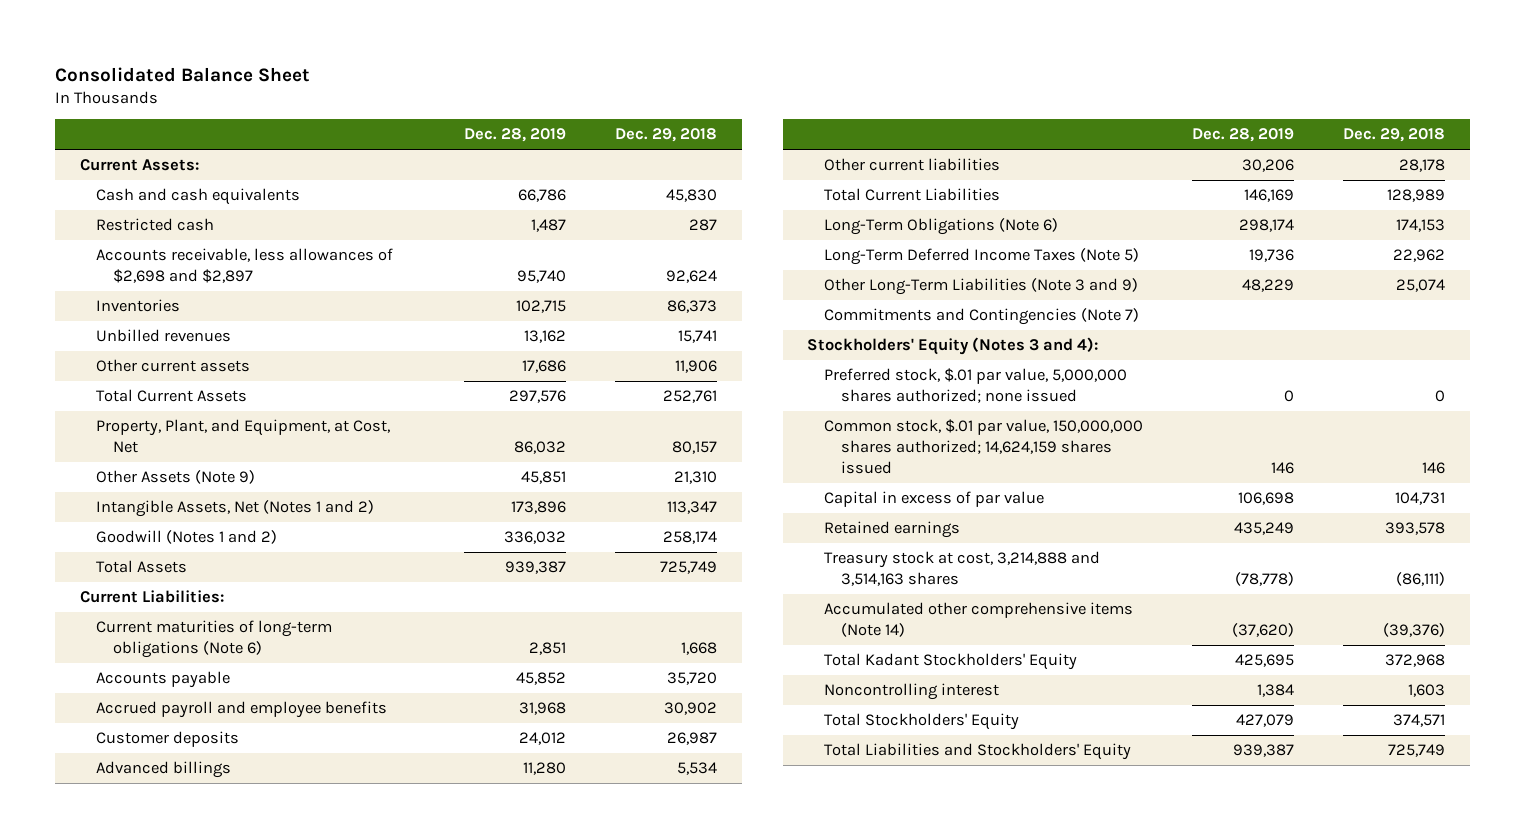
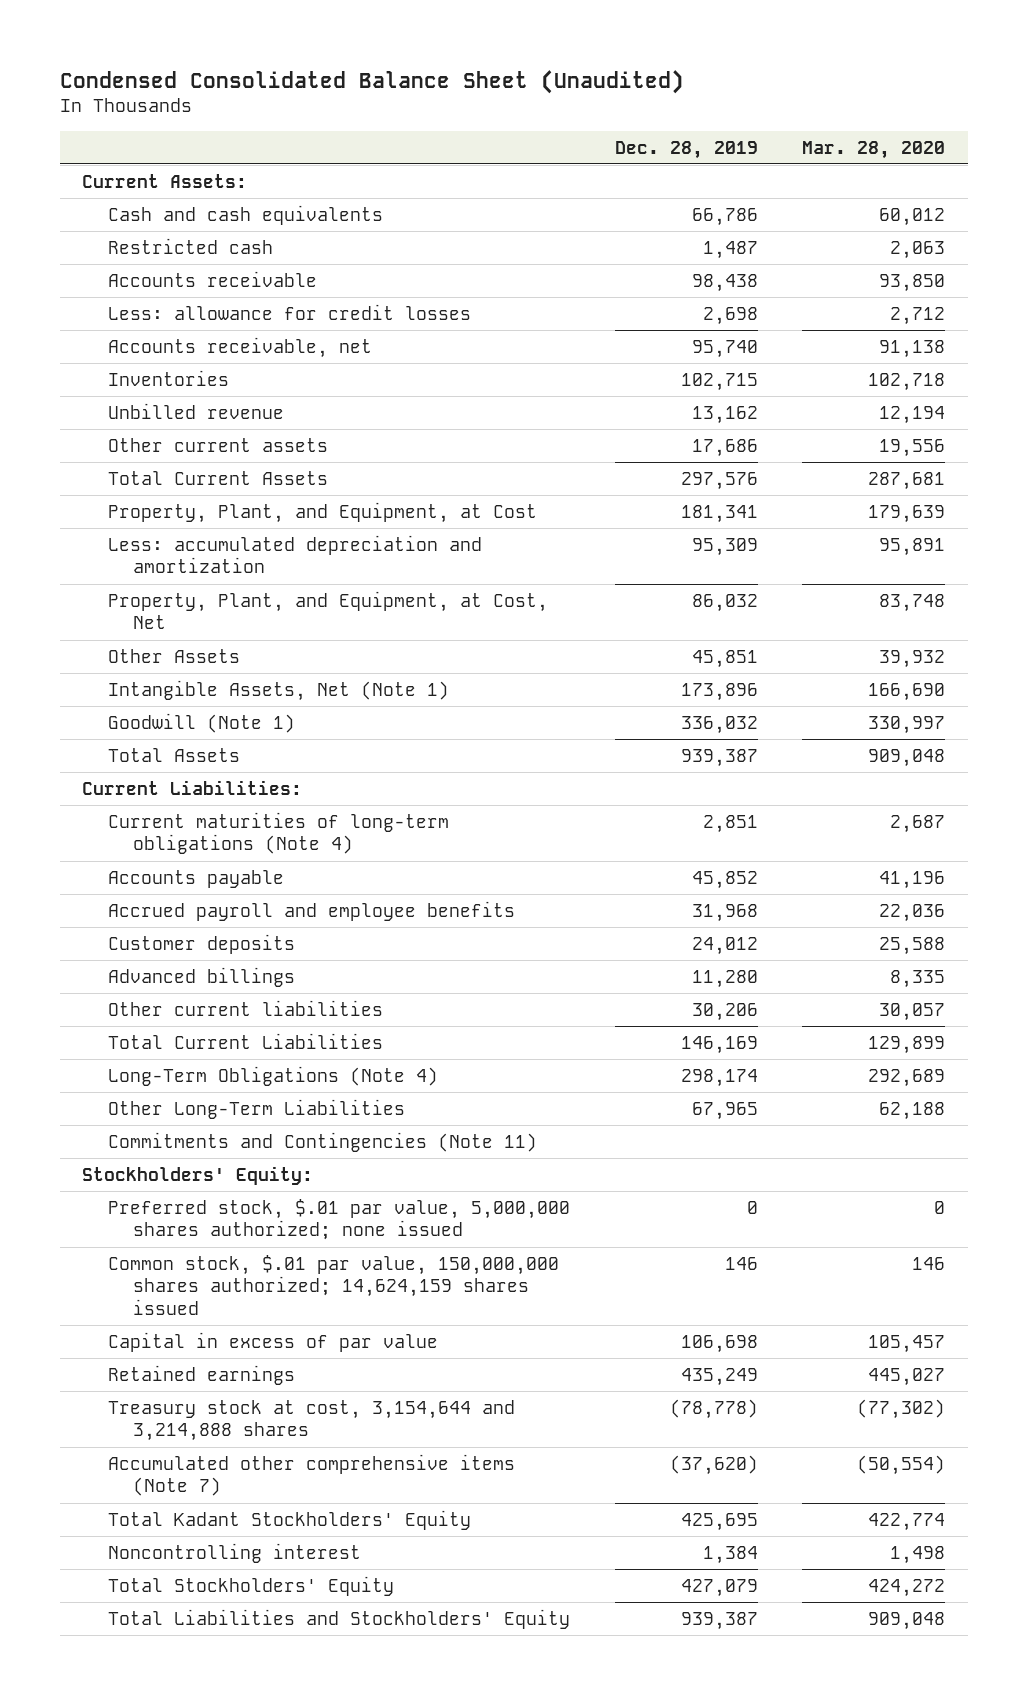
- Consolidated Balance Sheet
+ Condensed Consolidated Balance Sheet (Unaudited)
- | Dec. 28, 2019 | Dec. 29, 2018
+ | Dec. 28, 2019 | Mar. 28, 2020
- Accounts receivable, less allowances of $2,698 and $2,897 | 95,740 | 92,624
+ Accounts receivable | 98,438 | 93,850
+ Less: allowance for credit losses | 2,698 | 2,712
+ Accounts receivable, net | 95,740 | 91,138
- Unbilled revenues | 13,162 | 15,741
+ Unbilled revenue | 13,162 | 12,194
+ Property, Plant, and Equipment, at Cost | 181,341 | 179,639
+ Less: accumulated depreciation and amortization | 95,309 | 95,891
- Other Assets (Note 9) | 45,851 | 21,310
- Intangible Assets, Net (Notes 1 and 2) | 173,896 | 113,347
- Goodwill (Notes 1 and 2) | 336,032 | 258,174
+ Other Assets | 45,851 | 39,932
+ Intangible Assets, Net (Note 1) | 173,896 | 166,690
+ Goodwill (Note 1) | 336,032 | 330,997
- Current maturities of long-term obligations (Note 6) | 2,851 | 1,668
+ Current maturities of long-term obligations (Note 4) | 2,851 | 2,687
- Long-Term Obligations (Note 6) | 298,174 | 174,153
- Long-Term Deferred Income Taxes (Note 5) | 19,736 | 22,962
- Other Long-Term Liabilities (Note 3 and 9) | 48,229 | 25,074
- Commitments and Contingencies (Note 7)
- Stockholders' Equity (Notes 3 and 4):
+ Long-Term Obligations (Note 4) | 298,174 | 292,689
+ Other Long-Term Liabilities | 67,965 | 62,188
+ Commitments and Contingencies (Note 11)
+ Stockholders' Equity:
- Treasury stock at cost, 3,214,888 and 3,514,163 shares | (78,778) | (86,111)
- Accumulated other comprehensive items (Note 14) | (37,620) | (39,376)
+ Treasury stock at cost, 3,154,644 and 3,214,888 shares | (78,778) | (77,302)
+ Accumulated other comprehensive items (Note 7) | (37,620) | (50,554)

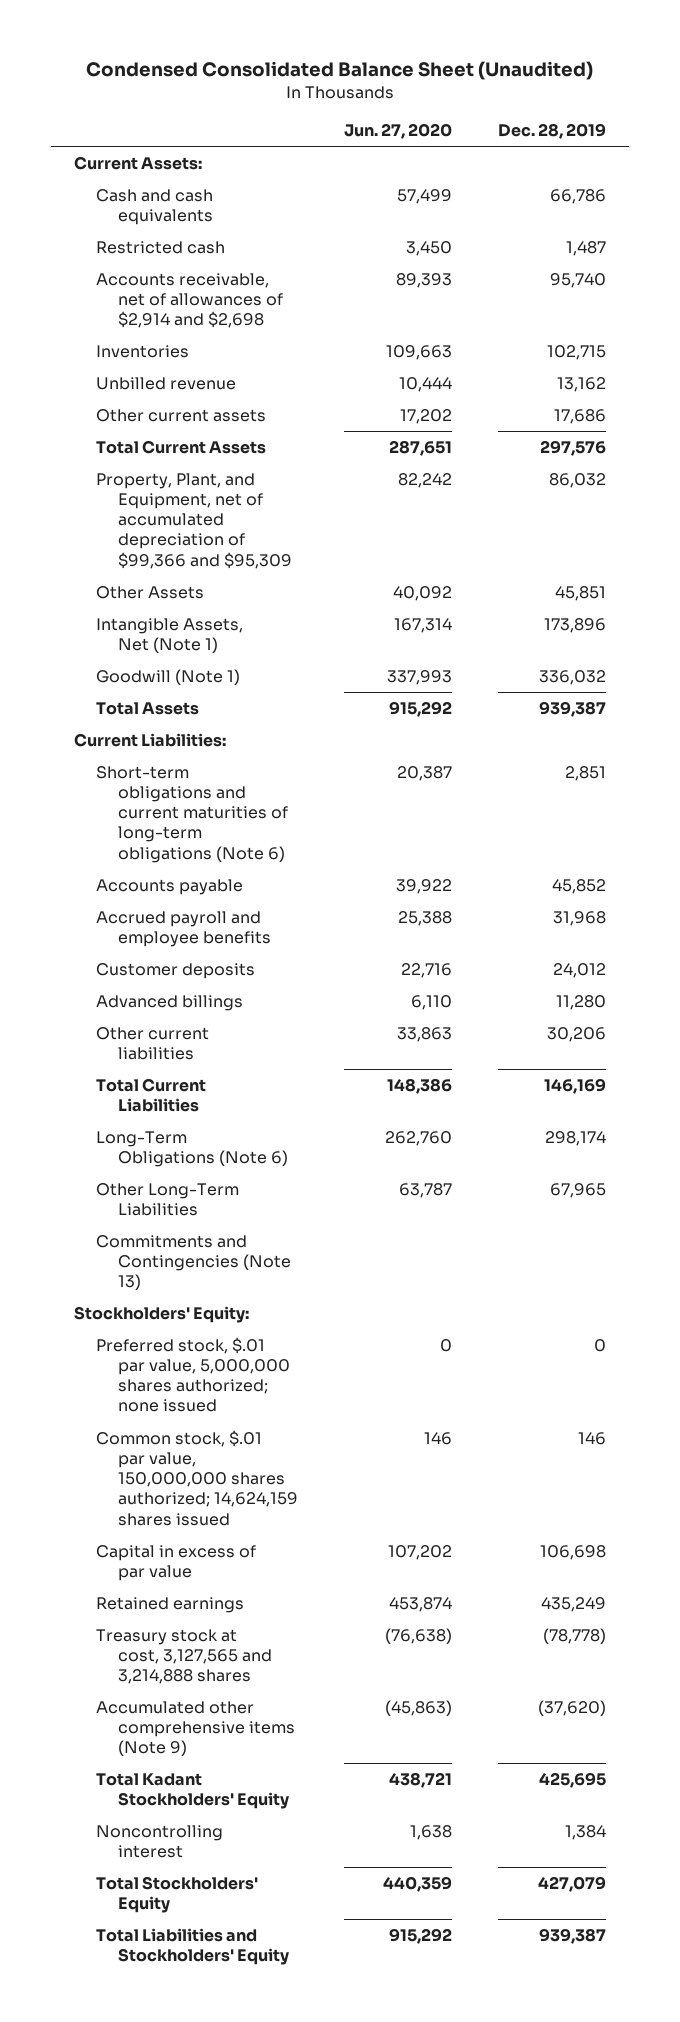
- | Dec. 28, 2019 | Mar. 28, 2020
+ | Jun. 27, 2020 | Dec. 28, 2019
- Accounts receivable | 98,438 | 93,850
- Less: allowance for credit losses | 2,698 | 2,712
- Accounts receivable, net | 95,740 | 91,138
+ Accounts receivable, net of allowances of $2,914 and $2,698 | 89,393 | 95,740
- Property, Plant, and Equipment, at Cost | 181,341 | 179,639
- Less: accumulated depreciation and amortization | 95,309 | 95,891
- Property, Plant, and Equipment, at Cost, Net | 86,032 | 83,748
+ Property, Plant, and Equipment, net of accumulated depreciation of $99,366 and $95,309 | 82,242 | 86,032
- Current maturities of long-term obligations (Note 4) | 2,851 | 2,687
+ Short-term obligations and current maturities of long-term obligations (Note 6) | 20,387 | 2,851
- Long-Term Obligations (Note 4) | 298,174 | 292,689
+ Long-Term Obligations (Note 6) | 262,760 | 298,174
- Commitments and Contingencies (Note 11)
+ Commitments and Contingencies (Note 13)
- Treasury stock at cost, 3,154,644 and 3,214,888 shares | (78,778) | (77,302)
- Accumulated other comprehensive items (Note 7) | (37,620) | (50,554)
+ Treasury stock at cost, 3,127,565 and 3,214,888 shares | (76,638) | (78,778)
+ Accumulated other comprehensive items (Note 9) | (45,863) | (37,620)

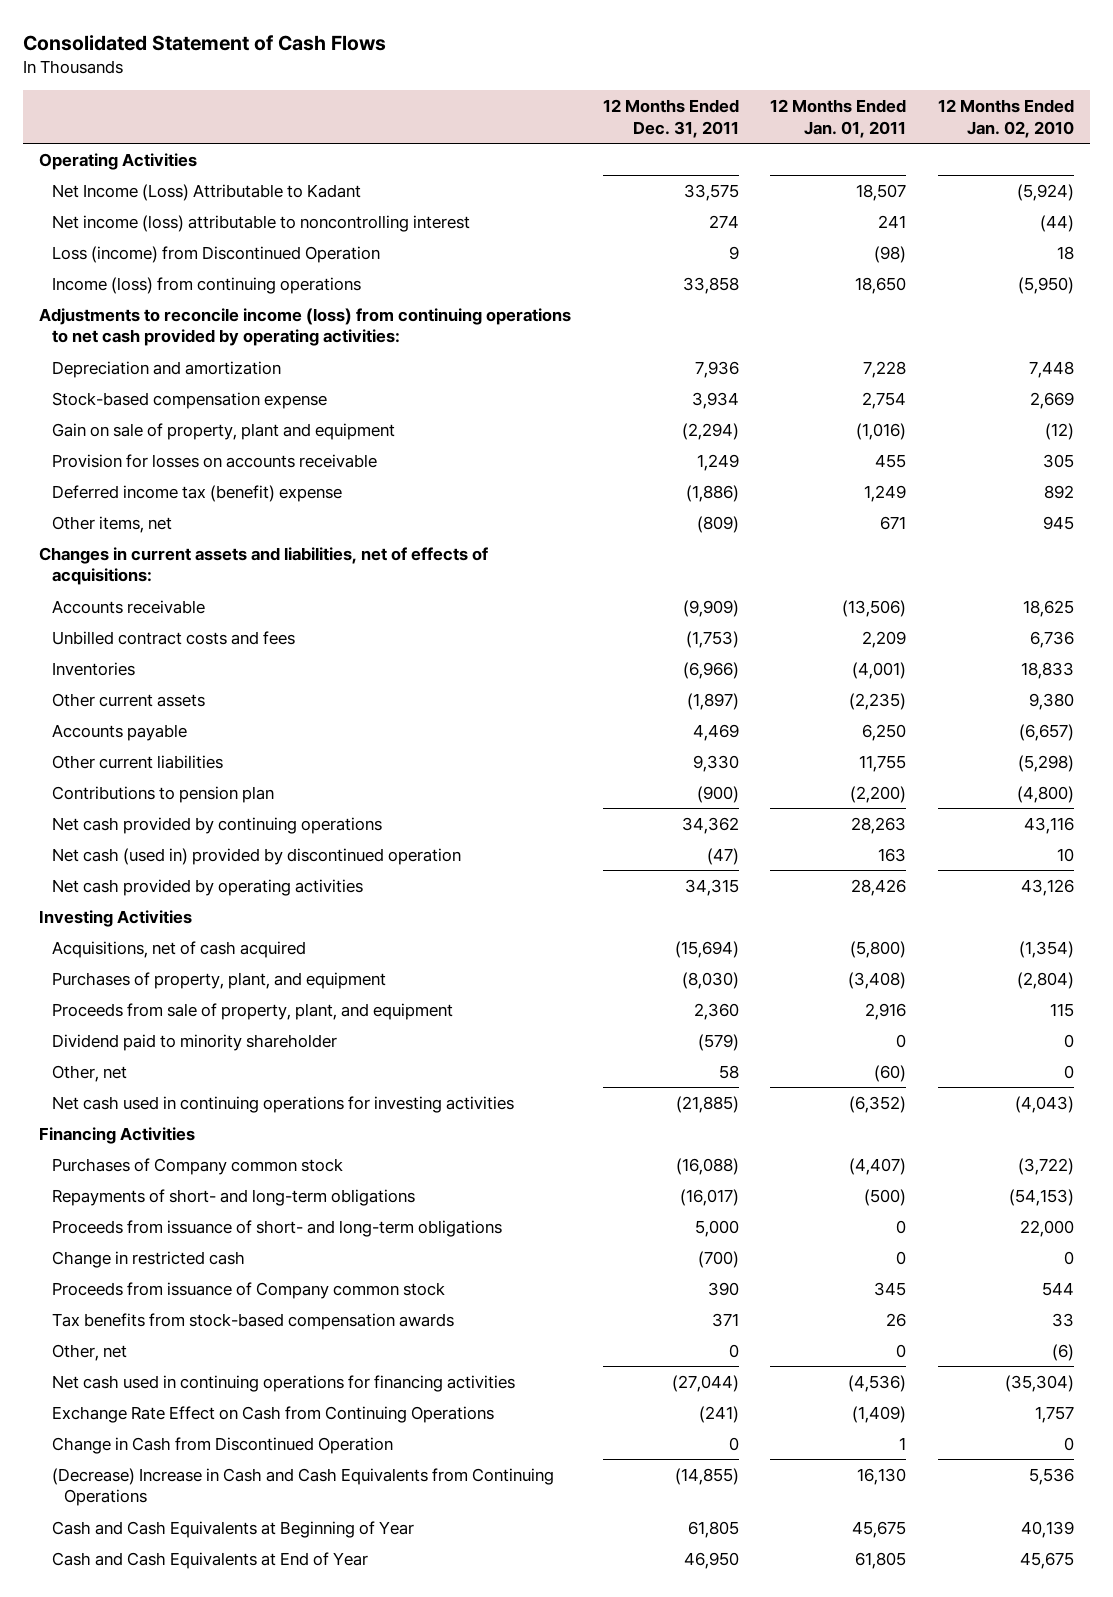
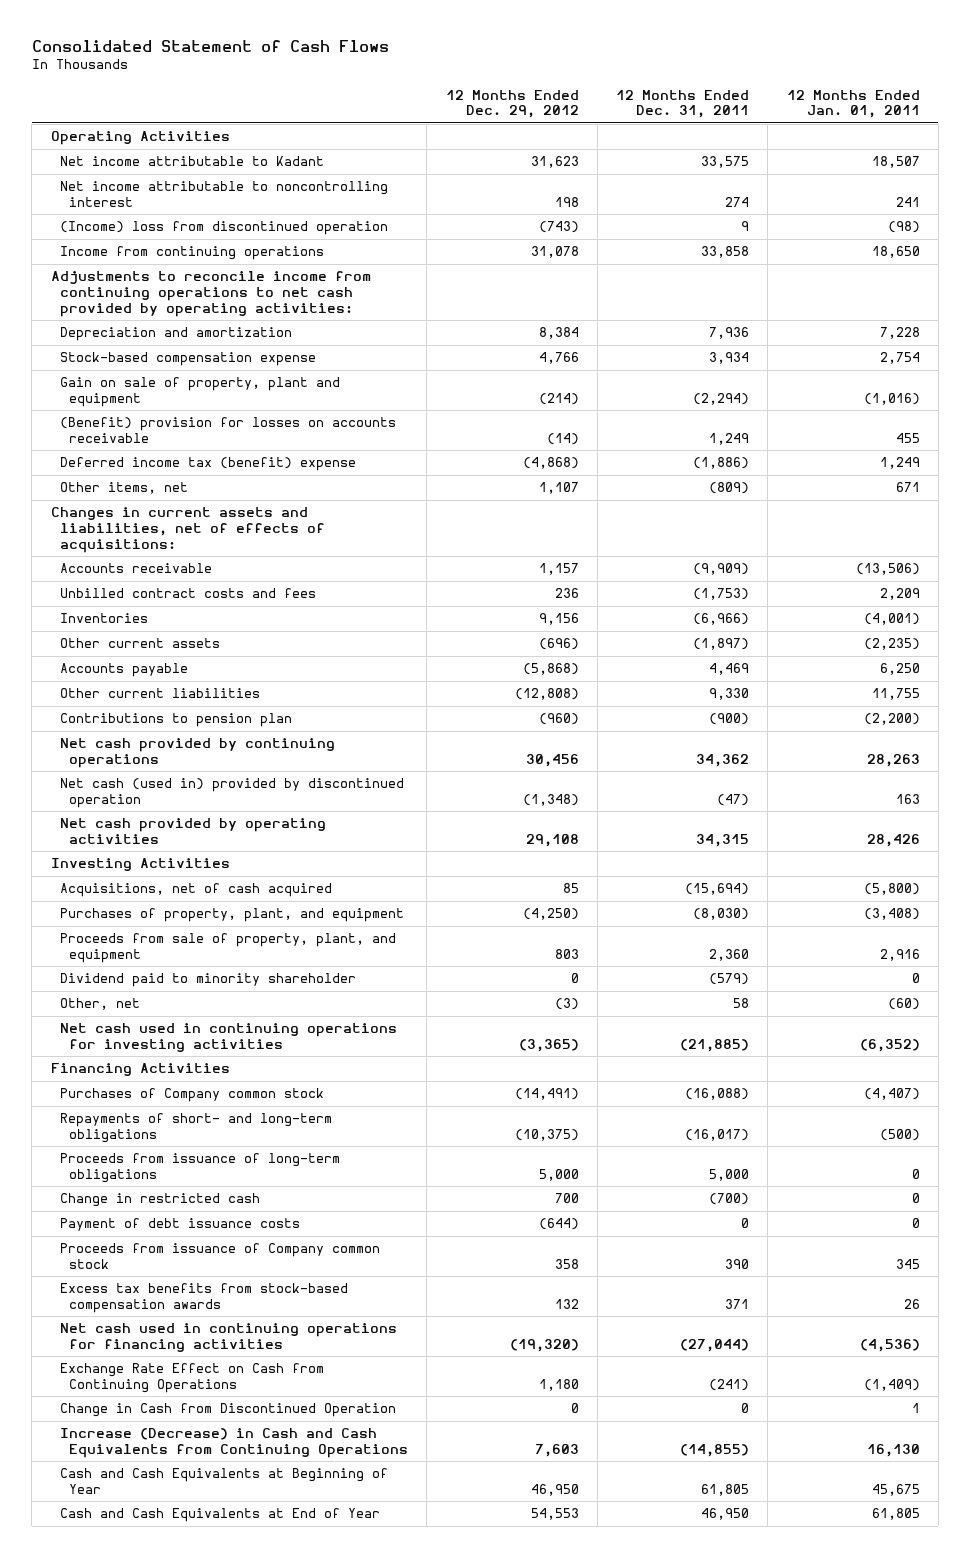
- | 12 Months Ended Dec. 31, 2011 | 12 Months Ended Jan. 01, 2011 | 12 Months Ended Jan. 02, 2010
+ | 12 Months Ended Dec. 29, 2012 | 12 Months Ended Dec. 31, 2011 | 12 Months Ended Jan. 01, 2011
- Net Income (Loss) Attributable to Kadant | 33,575 | 18,507 | (5,924)
- Net income (loss) attributable to noncontrolling interest | 274 | 241 | (44)
- Loss (income) from Discontinued Operation | 9 | (98) | 18
- Income (loss) from continuing operations | 33,858 | 18,650 | (5,950)
- Adjustments to reconcile income (loss) from continuing operations to net cash provided by operating activities:
+ Net income attributable to Kadant | 31,623 | 33,575 | 18,507
+ Net income attributable to noncontrolling interest | 198 | 274 | 241
+ (Income) loss from discontinued operation | (743) | 9 | (98)
+ Income from continuing operations | 31,078 | 33,858 | 18,650
+ Adjustments to reconcile income from continuing operations to net cash provided by operating activities:
- Provision for losses on accounts receivable | 1,249 | 455 | 305
+ (Benefit) provision for losses on accounts receivable | (14) | 1,249 | 455
- Proceeds from issuance of short- and long-term obligations | 5,000 | 0 | 22,000
+ Proceeds from issuance of long-term obligations | 5,000 | 5,000 | 0
+ Payment of debt issuance costs | (644) | 0 | 0
- Tax benefits from stock-based compensation awards | 371 | 26 | 33
- Other, net | 0 | 0 | (6)
+ Excess tax benefits from stock-based compensation awards | 132 | 371 | 26
- (Decrease) Increase in Cash and Cash Equivalents from Continuing Operations | (14,855) | 16,130 | 5,536
+ Increase (Decrease) in Cash and Cash Equivalents from Continuing Operations | 7,603 | (14,855) | 16,130

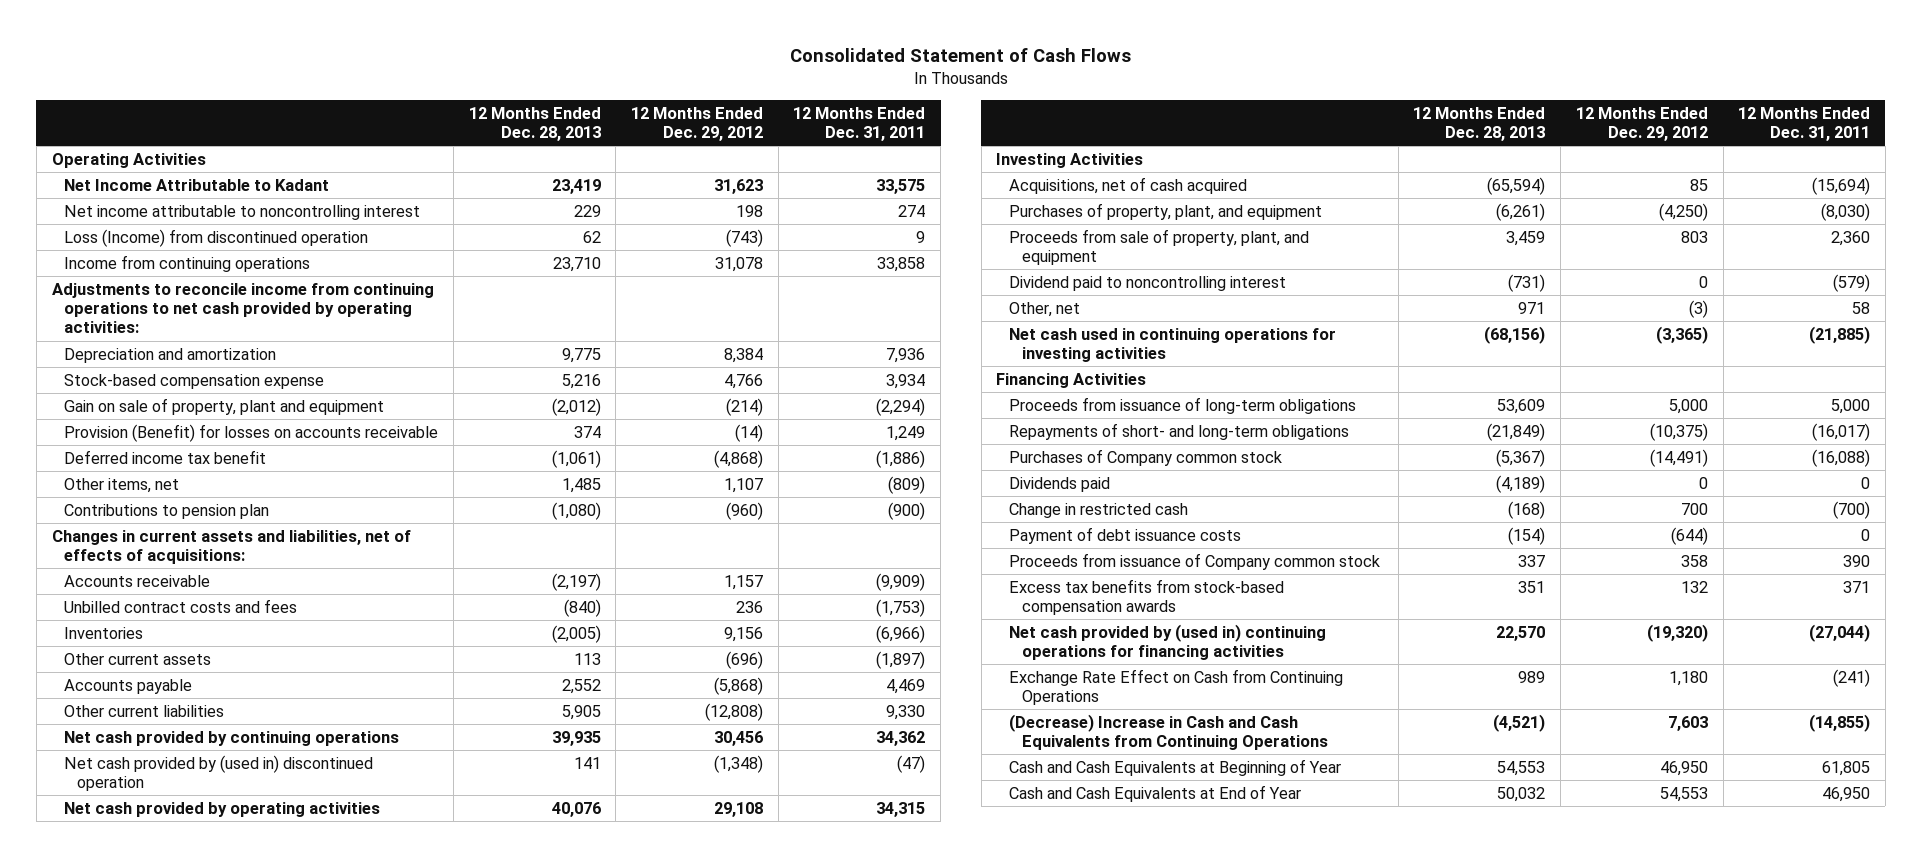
- | 12 Months Ended Dec. 29, 2012 | 12 Months Ended Dec. 31, 2011 | 12 Months Ended Jan. 01, 2011
+ | 12 Months Ended Dec. 28, 2013 | 12 Months Ended Dec. 29, 2012 | 12 Months Ended Dec. 31, 2011
- Net income attributable to Kadant | 31,623 | 33,575 | 18,507
+ Net Income Attributable to Kadant | 23,419 | 31,623 | 33,575
- (Income) loss from discontinued operation | (743) | 9 | (98)
+ Loss (Income) from discontinued operation | 62 | (743) | 9
- (Benefit) provision for losses on accounts receivable | (14) | 1,249 | 455
- Deferred income tax (benefit) expense | (4,868) | (1,886) | 1,249
+ Provision (Benefit) for losses on accounts receivable | 374 | (14) | 1,249
+ Deferred income tax benefit | (1,061) | (4,868) | (1,886)
moved up: Contributions to pension plan | (1,080) | (960) | (900)
- Net cash (used in) provided by discontinued operation | (1,348) | (47) | 163
+ Net cash provided by (used in) discontinued operation | 141 | (1,348) | (47)
- Dividend paid to minority shareholder | 0 | (579) | 0
+ Dividend paid to noncontrolling interest | (731) | 0 | (579)
moved down: Repayments of short- and long-term obligations | (21,849) | (10,375) | (16,017)
moved down: Purchases of Company common stock | (5,367) | (14,491) | (16,088)
+ Dividends paid | (4,189) | 0 | 0
- Net cash used in continuing operations for financing activities | (19,320) | (27,044) | (4,536)
+ Net cash provided by (used in) continuing operations for financing activities | 22,570 | (19,320) | (27,044)
- Change in Cash from Discontinued Operation | 0 | 0 | 1
- Increase (Decrease) in Cash and Cash Equivalents from Continuing Operations | 7,603 | (14,855) | 16,130
+ (Decrease) Increase in Cash and Cash Equivalents from Continuing Operations | (4,521) | 7,603 | (14,855)

